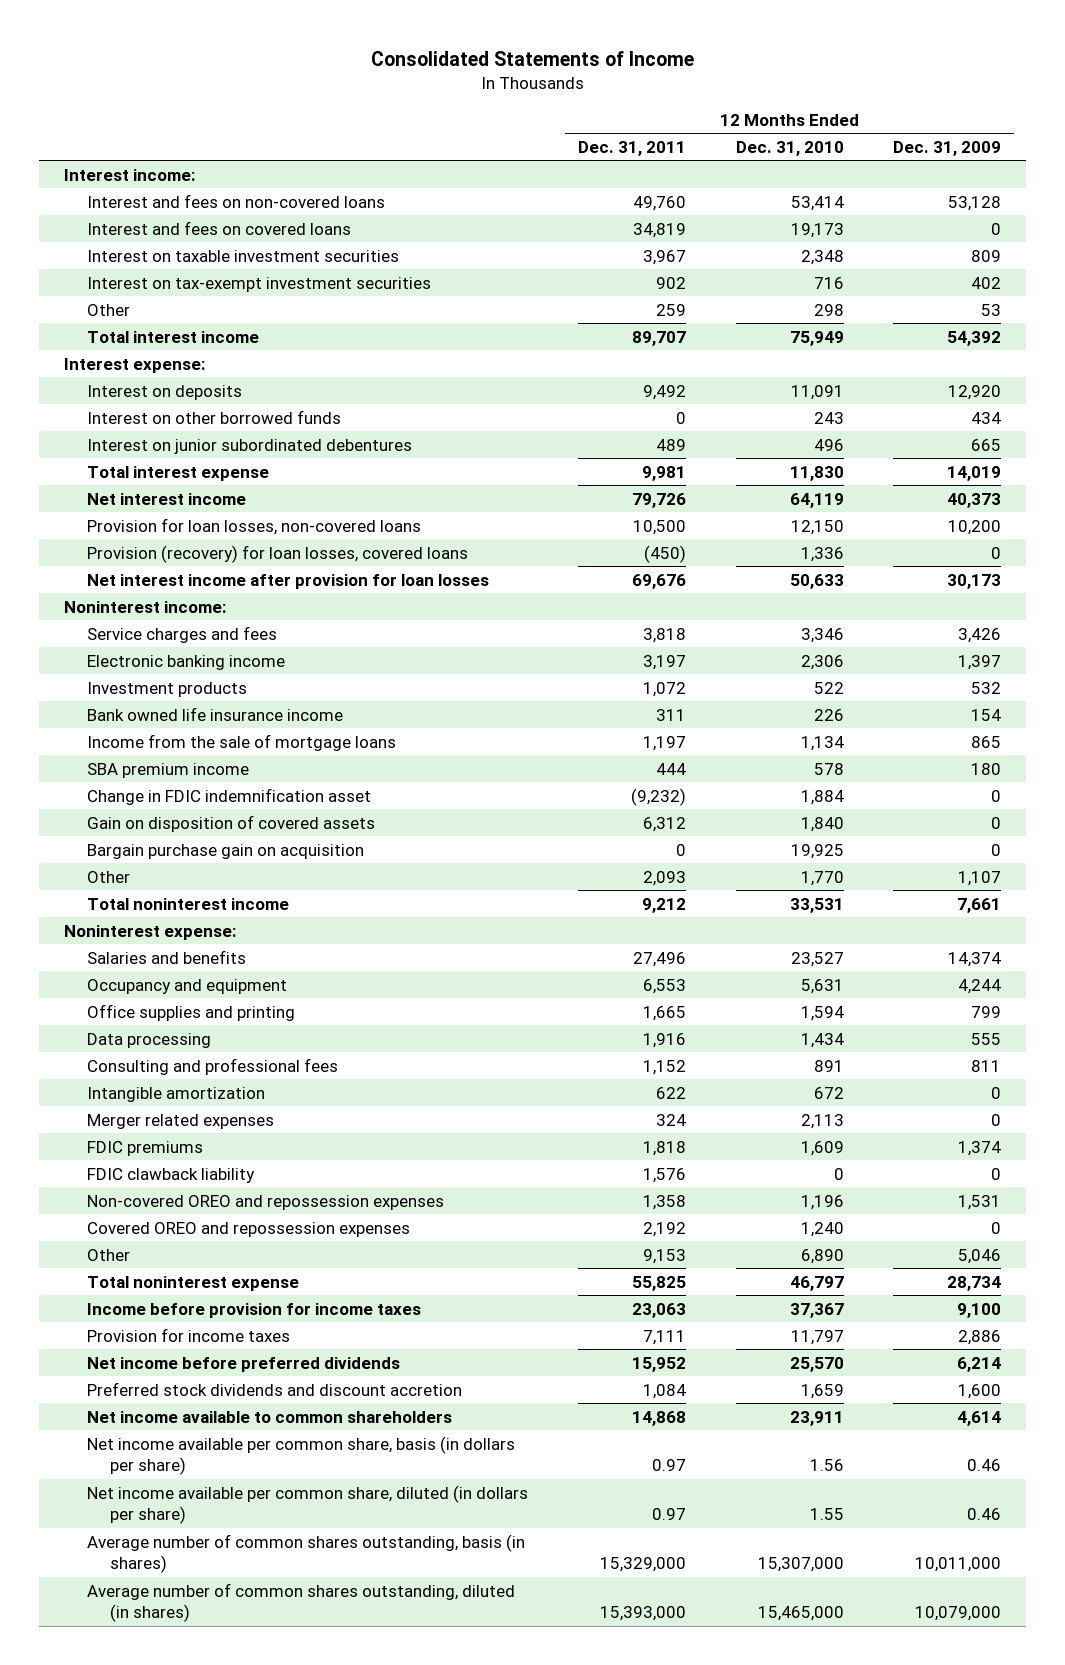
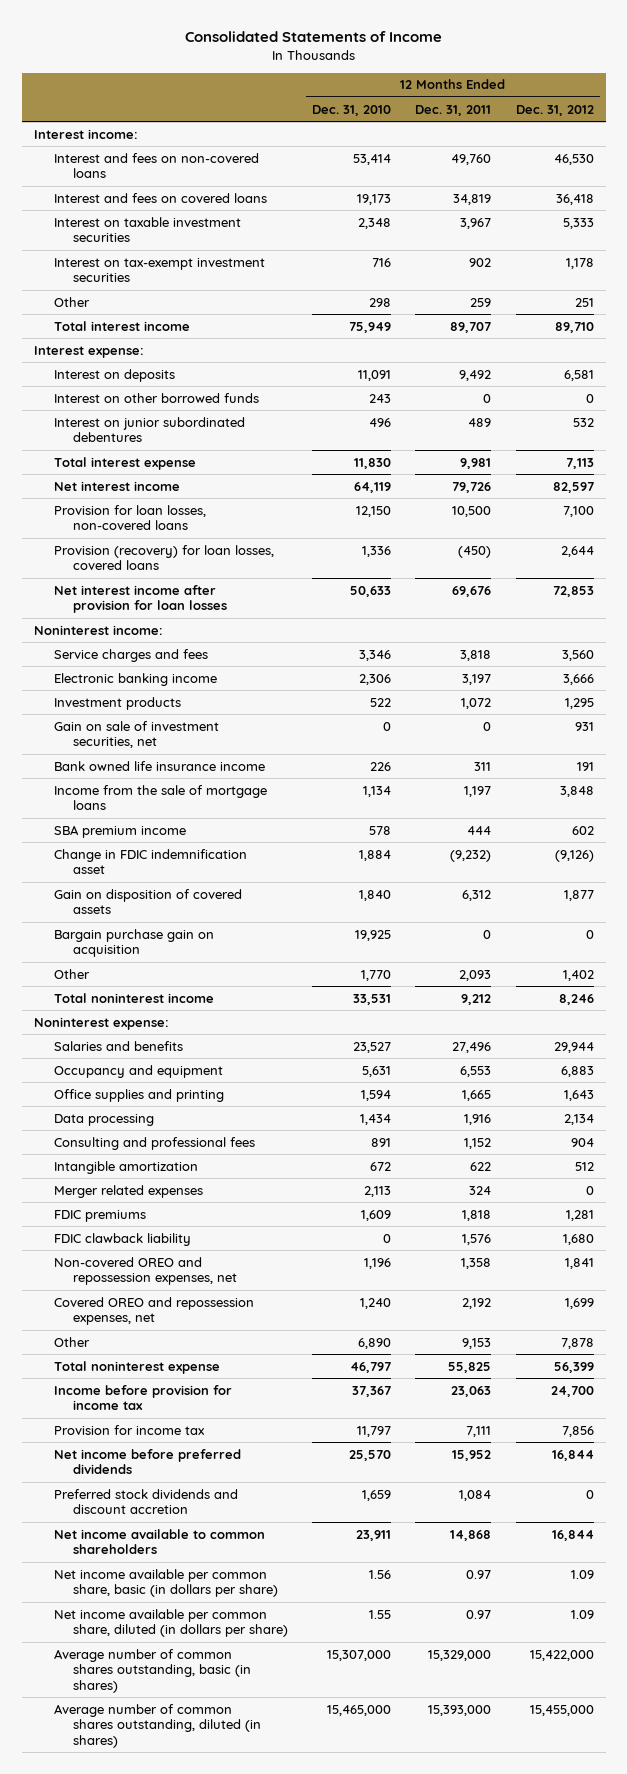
- | 12 Months Ended Dec. 31, 2011 | 12 Months Ended Dec. 31, 2010 | 12 Months Ended Dec. 31, 2009
+ | 12 Months Ended Dec. 31, 2010 | 12 Months Ended Dec. 31, 2011 | 12 Months Ended Dec. 31, 2012
+ Gain on sale of investment securities, net | 0 | 0 | 931
- Non-covered OREO and repossession expenses | 1,358 | 1,196 | 1,531
- Covered OREO and repossession expenses | 2,192 | 1,240 | 0
+ Non-covered OREO and repossession expenses, net | 1,196 | 1,358 | 1,841
+ Covered OREO and repossession expenses, net | 1,240 | 2,192 | 1,699
- Income before provision for income taxes | 23,063 | 37,367 | 9,100
- Provision for income taxes | 7,111 | 11,797 | 2,886
+ Income before provision for income tax | 37,367 | 23,063 | 24,700
+ Provision for income tax | 11,797 | 7,111 | 7,856
- Net income available per common share, basis (in dollars per share) | 0.97 | 1.56 | 0.46
+ Net income available per common share, basic (in dollars per share) | 1.56 | 0.97 | 1.09
- Average number of common shares outstanding, basis (in shares) | 15,329,000 | 15,307,000 | 10,011,000
+ Average number of common shares outstanding, basic (in shares) | 15,307,000 | 15,329,000 | 15,422,000

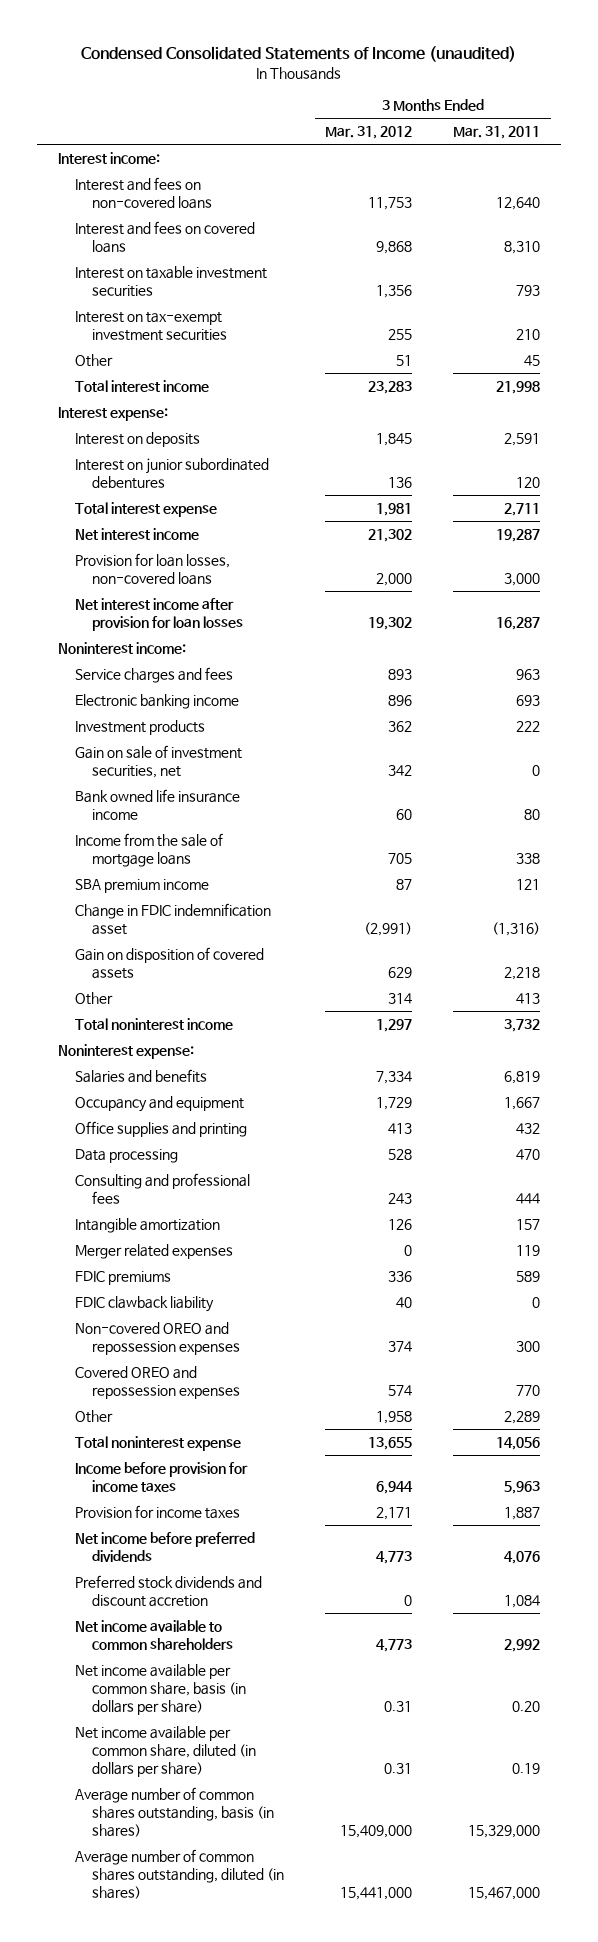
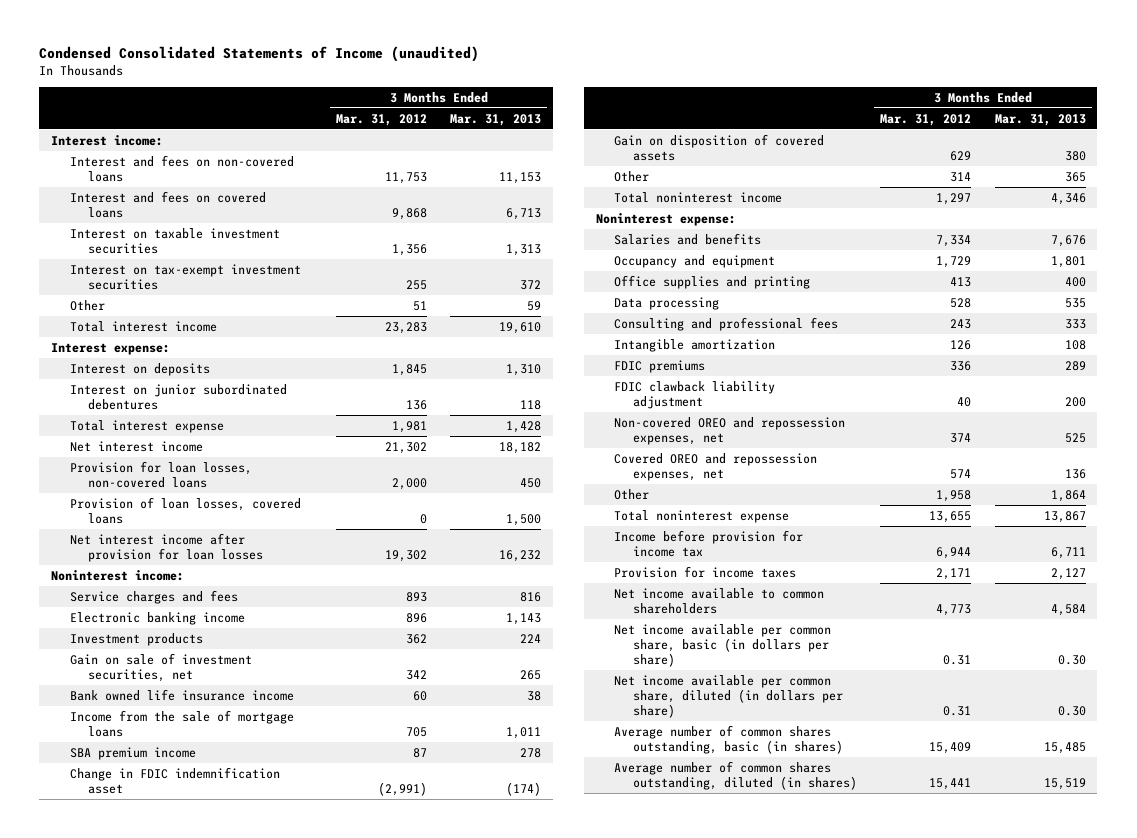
- | 3 Months Ended Mar. 31, 2012 | 3 Months Ended Mar. 31, 2011
+ | 3 Months Ended Mar. 31, 2012 | 3 Months Ended Mar. 31, 2013
+ Provision of loan losses, covered loans | 0 | 1,500
- Merger related expenses | 0 | 119
- FDIC clawback liability | 40 | 0
- Non-covered OREO and repossession expenses | 374 | 300
- Covered OREO and repossession expenses | 574 | 770
+ FDIC clawback liability adjustment | 40 | 200
+ Non-covered OREO and repossession expenses, net | 374 | 525
+ Covered OREO and repossession expenses, net | 574 | 136
- Income before provision for income taxes | 6,944 | 5,963
+ Income before provision for income tax | 6,944 | 6,711
- Net income before preferred dividends | 4,773 | 4,076
- Preferred stock dividends and discount accretion | 0 | 1,084
- Net income available per common share, basis (in dollars per share) | 0.31 | 0.20
+ Net income available per common share, basic (in dollars per share) | 0.31 | 0.30
- Average number of common shares outstanding, basis (in shares) | 15,409,000 | 15,329,000
- Average number of common shares outstanding, diluted (in shares) | 15,441,000 | 15,467,000
+ Average number of common shares outstanding, basic (in shares) | 15,409 | 15,485
+ Average number of common shares outstanding, diluted (in shares) | 15,441 | 15,519

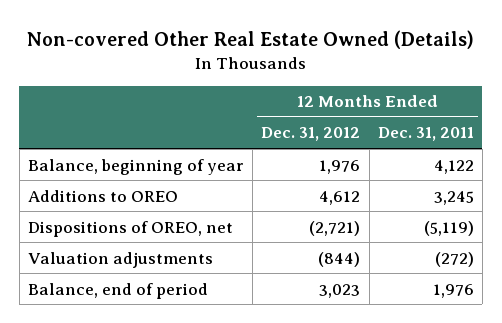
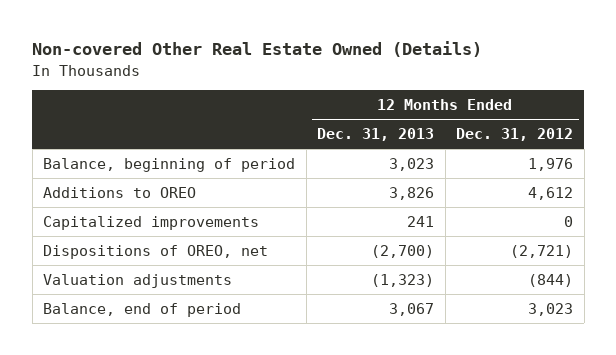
- | 12 Months Ended Dec. 31, 2012 | 12 Months Ended Dec. 31, 2011
+ | 12 Months Ended Dec. 31, 2013 | 12 Months Ended Dec. 31, 2012
- Balance, beginning of year | 1,976 | 4,122
+ Balance, beginning of period | 3,023 | 1,976
+ Capitalized improvements | 241 | 0

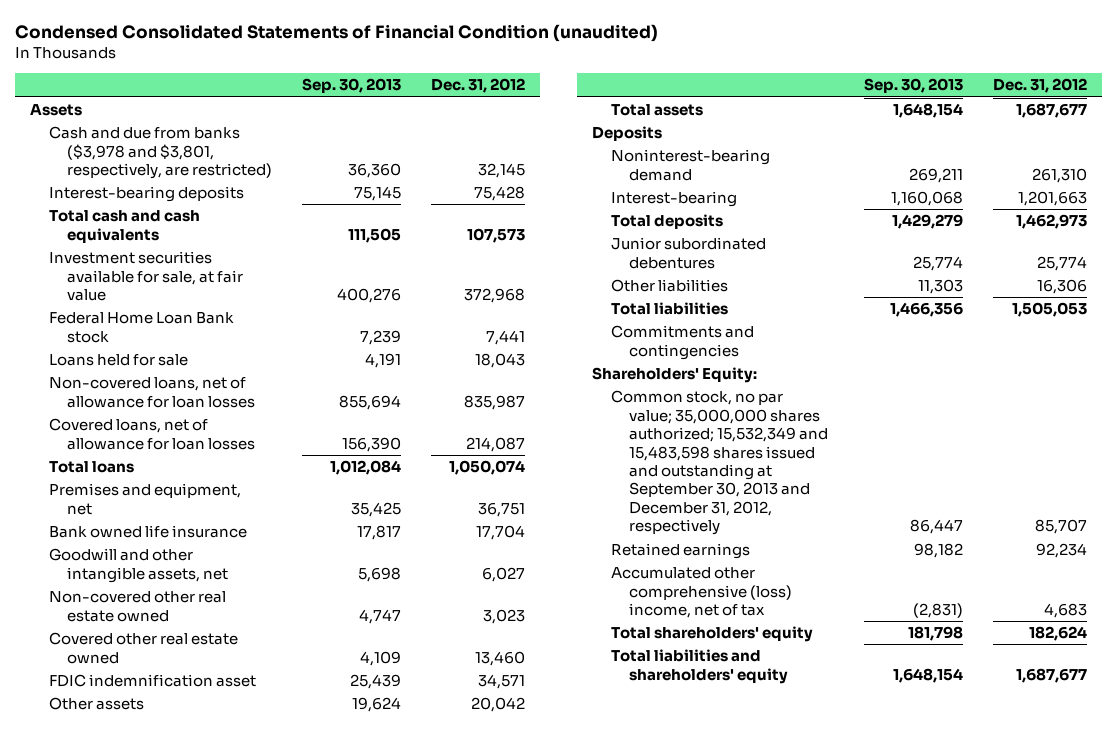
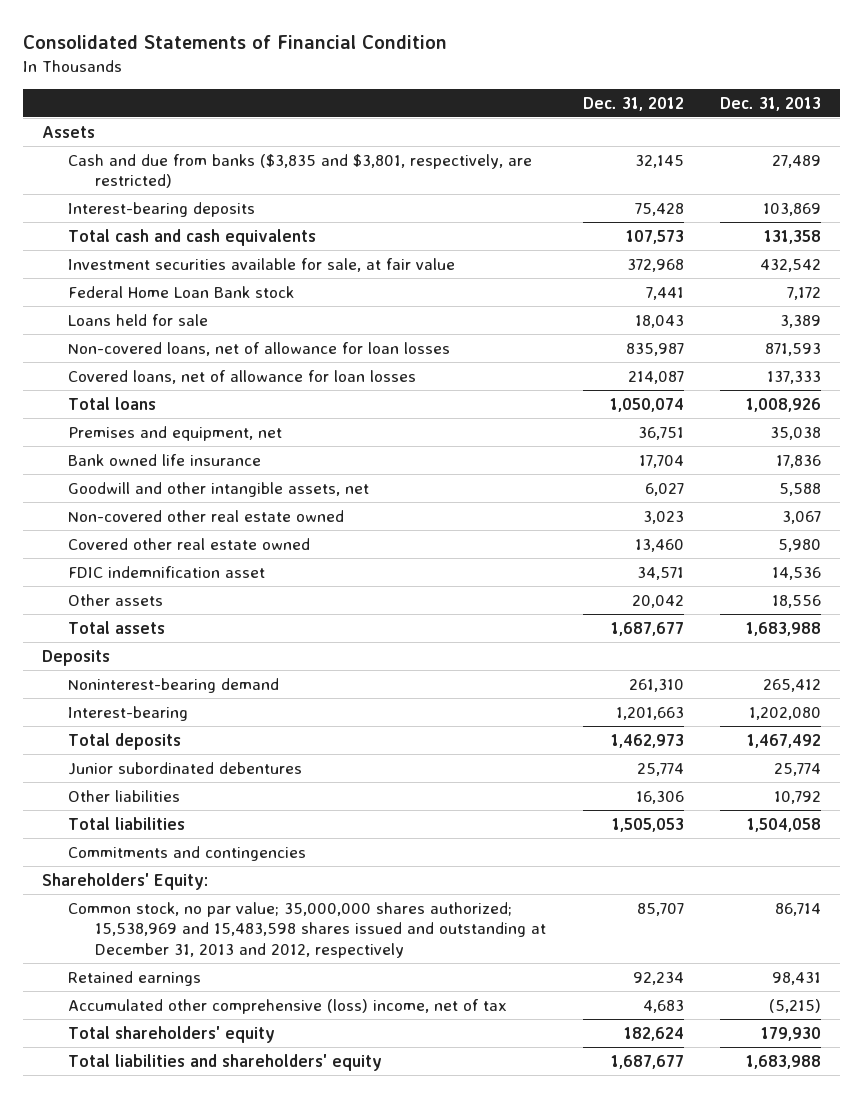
- Condensed Consolidated Statements of Financial Condition (unaudited)
+ Consolidated Statements of Financial Condition
- | Sep. 30, 2013 | Dec. 31, 2012
+ | Dec. 31, 2012 | Dec. 31, 2013
- Cash and due from banks ($3,978 and $3,801, respectively, are restricted) | 36,360 | 32,145
+ Cash and due from banks ($3,835 and $3,801, respectively, are restricted) | 32,145 | 27,489
- Common stock, no par value; 35,000,000 shares authorized; 15,532,349 and 15,483,598 shares issued and outstanding at September 30, 2013 and December 31, 2012, respectively | 86,447 | 85,707
+ Common stock, no par value; 35,000,000 shares authorized; 15,538,969 and 15,483,598 shares issued and outstanding at December 31, 2013 and 2012, respectively | 85,707 | 86,714

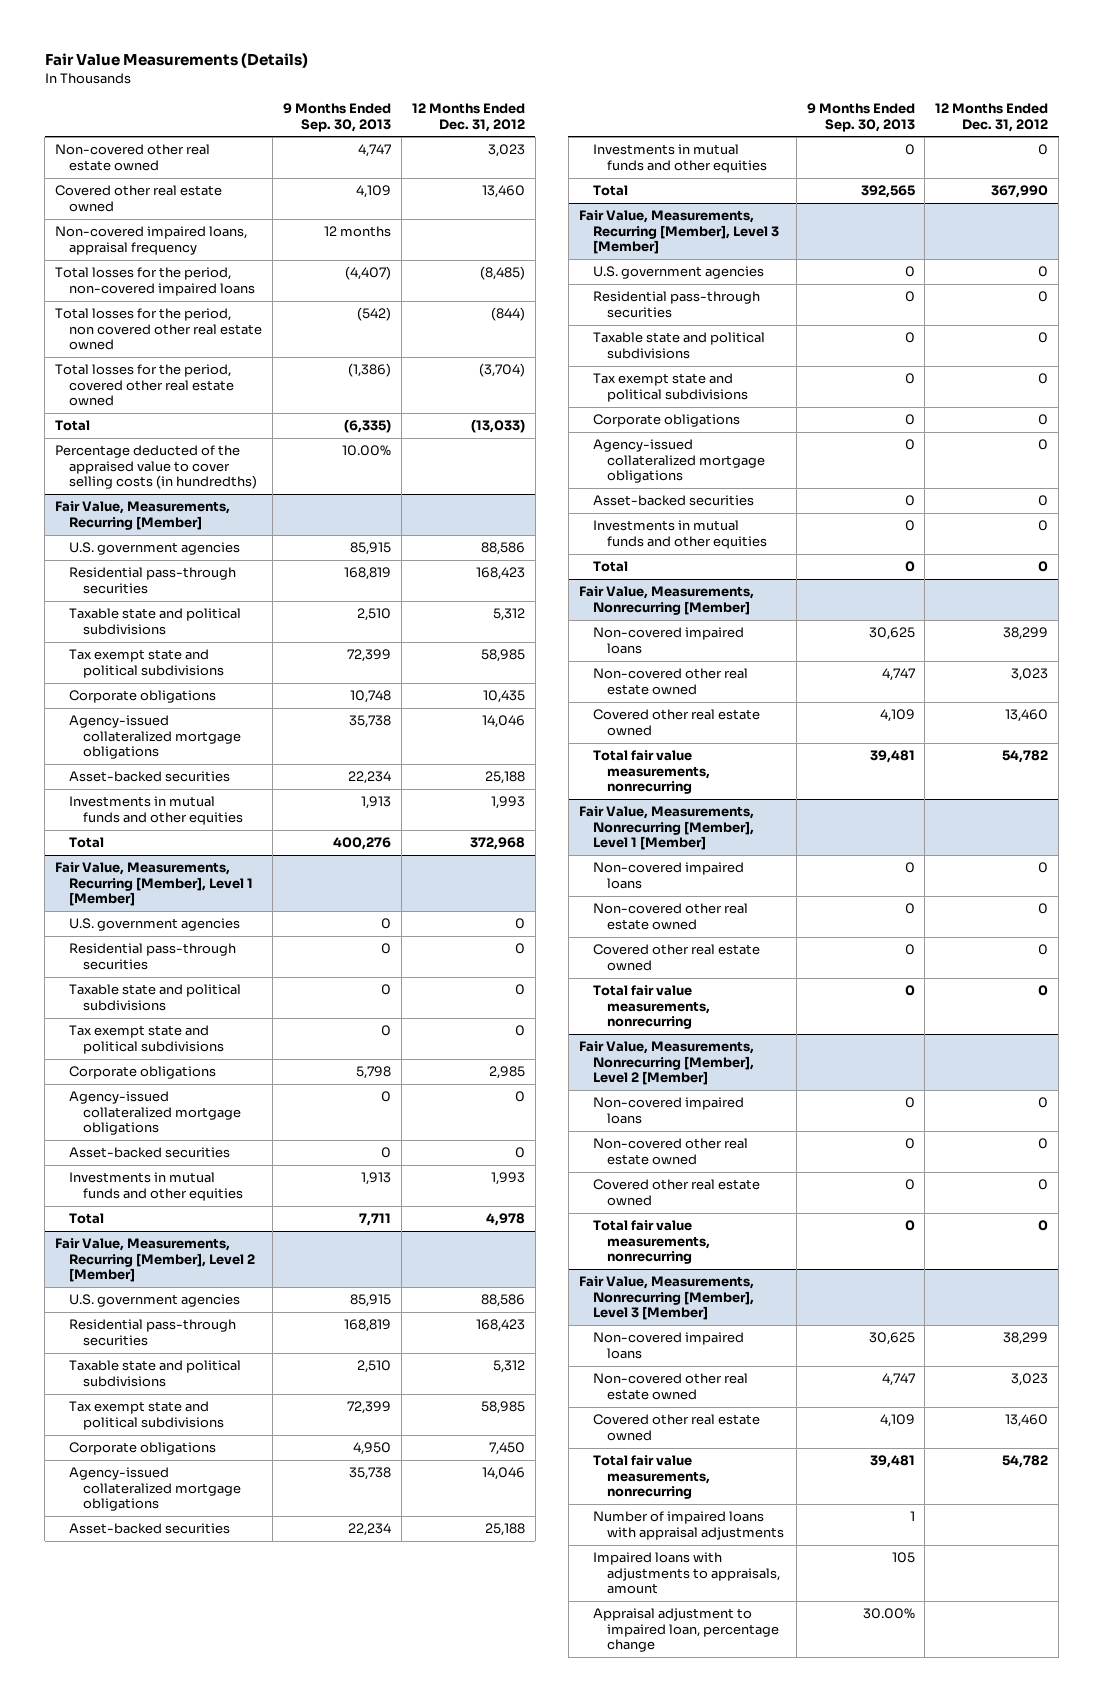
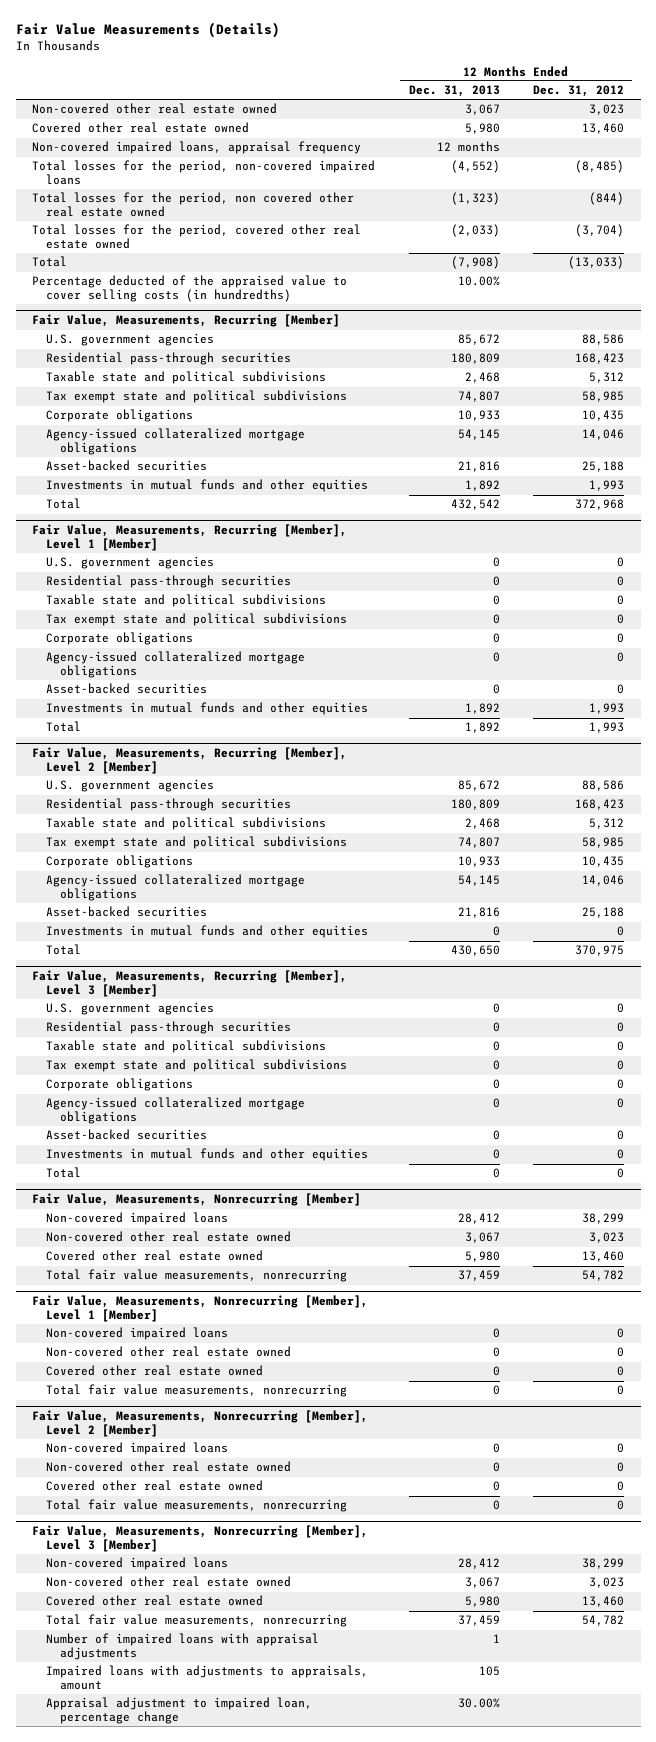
- | 9 Months Ended Sep. 30, 2013 | 12 Months Ended Dec. 31, 2012
+ | 12 Months Ended Dec. 31, 2013 | 12 Months Ended Dec. 31, 2012
@ Fair Value, Measurements, Recurring [Member], Level 1 [Member]
- Corporate obligations | 5,798 | 2,985
+ Corporate obligations | 0 | 0
- Total | 7,711 | 4,978
+ Total | 1,892 | 1,993
@ Fair Value, Measurements, Recurring [Member], Level 2 [Member]
- Corporate obligations | 4,950 | 7,450
+ Corporate obligations | 10,933 | 10,435
- Total | 392,565 | 367,990
+ Total | 430,650 | 370,975

